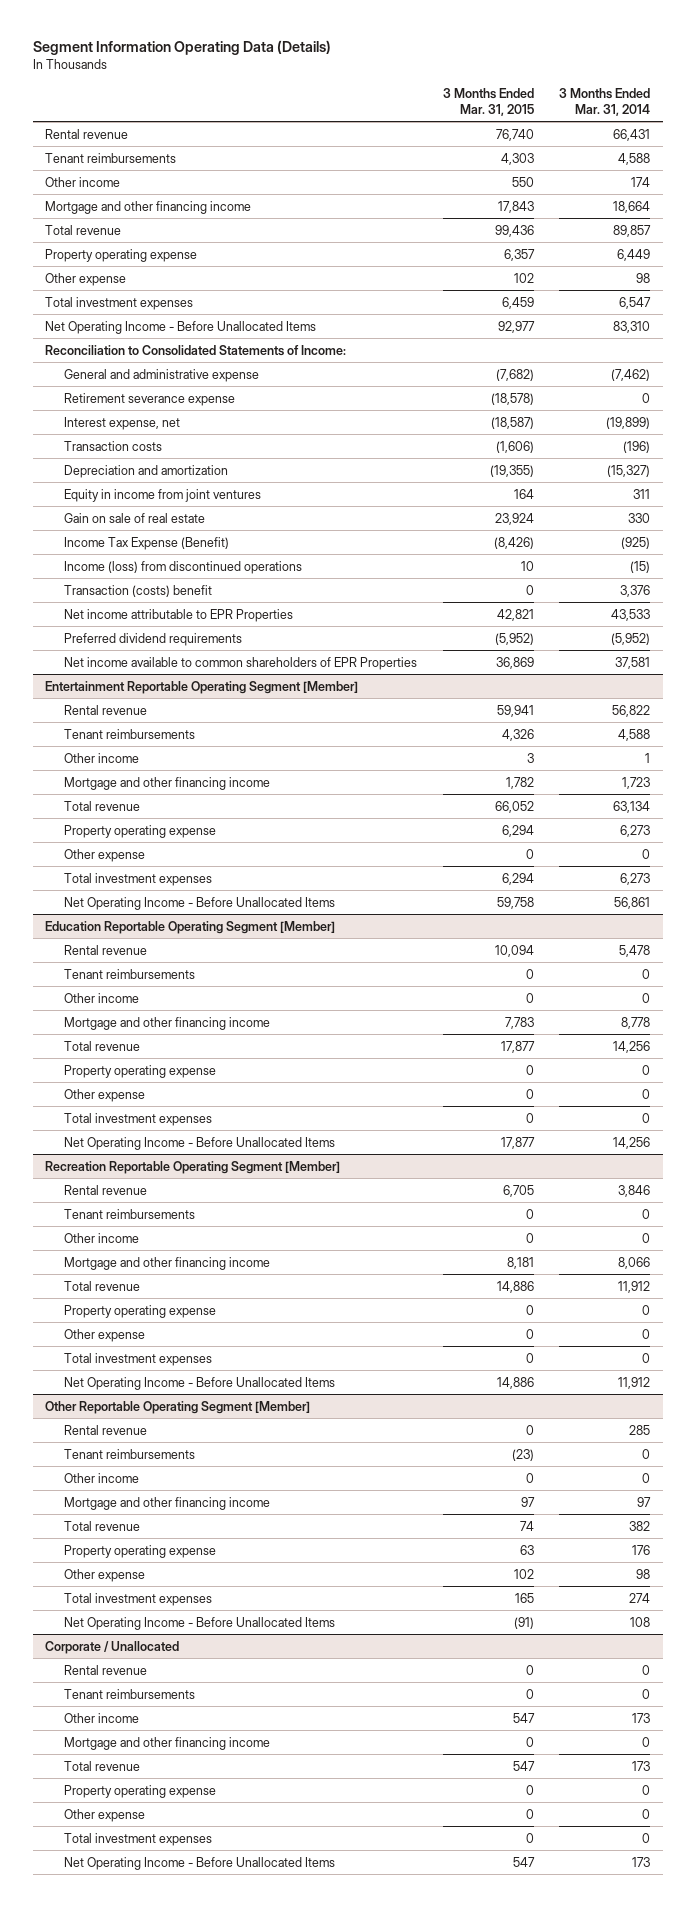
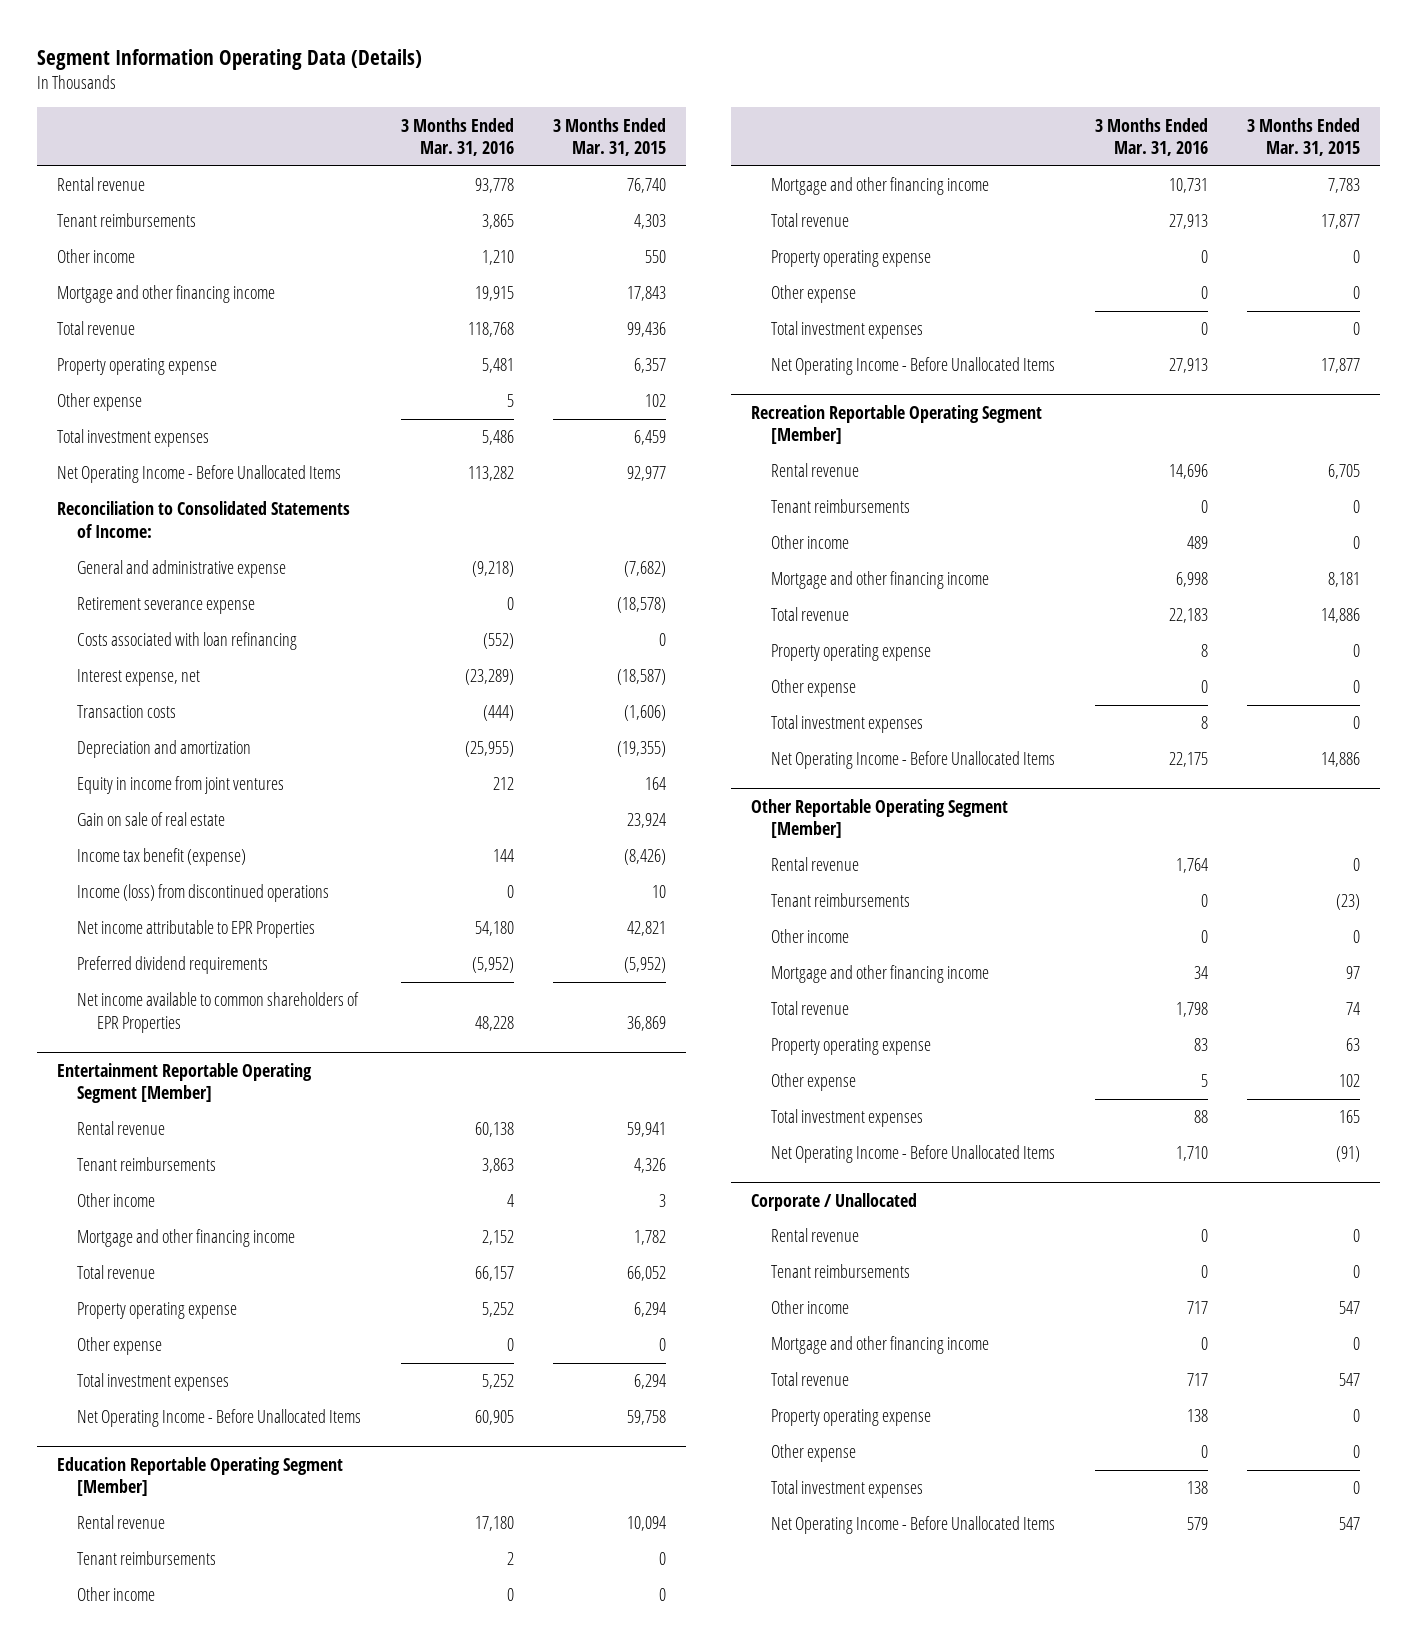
- | 3 Months Ended Mar. 31, 2015 | 3 Months Ended Mar. 31, 2014
+ | 3 Months Ended Mar. 31, 2016 | 3 Months Ended Mar. 31, 2015
+ Costs associated with loan refinancing | (552) | 0
- Income Tax Expense (Benefit) | (8,426) | (925)
+ Income tax benefit (expense) | 144 | (8,426)
- Transaction (costs) benefit | 0 | 3,376

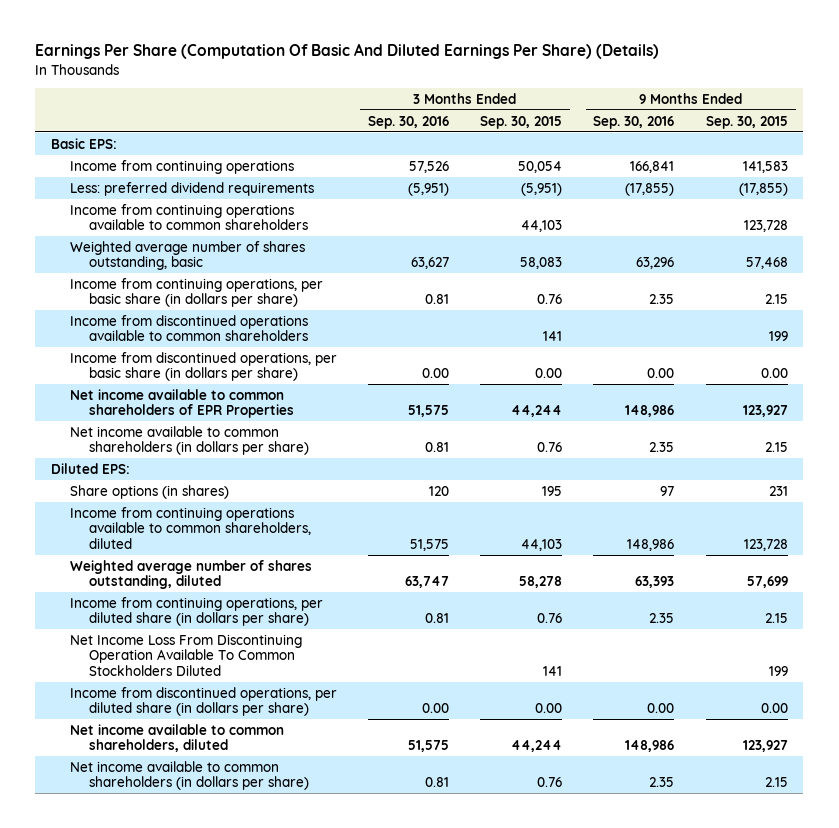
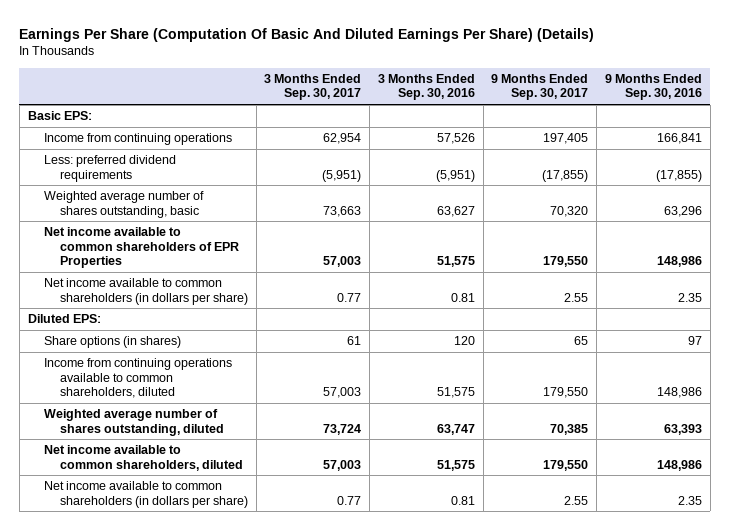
- | 3 Months Ended Sep. 30, 2016 | 3 Months Ended Sep. 30, 2015 | 9 Months Ended Sep. 30, 2016 | 9 Months Ended Sep. 30, 2015
+ | 3 Months Ended Sep. 30, 2017 | 3 Months Ended Sep. 30, 2016 | 9 Months Ended Sep. 30, 2017 | 9 Months Ended Sep. 30, 2016
- Income from continuing operations available to common shareholders | | 44,103 | | 123,728
- Income from continuing operations, per basic share (in dollars per share) | 0.81 | 0.76 | 2.35 | 2.15
- Income from discontinued operations available to common shareholders | | 141 | | 199
- Income from discontinued operations, per basic share (in dollars per share) | 0.00 | 0.00 | 0.00 | 0.00
- Income from continuing operations, per diluted share (in dollars per share) | 0.81 | 0.76 | 2.35 | 2.15
- Net Income Loss From Discontinuing Operation Available To Common Stockholders Diluted | | 141 | | 199
- Income from discontinued operations, per diluted share (in dollars per share) | 0.00 | 0.00 | 0.00 | 0.00

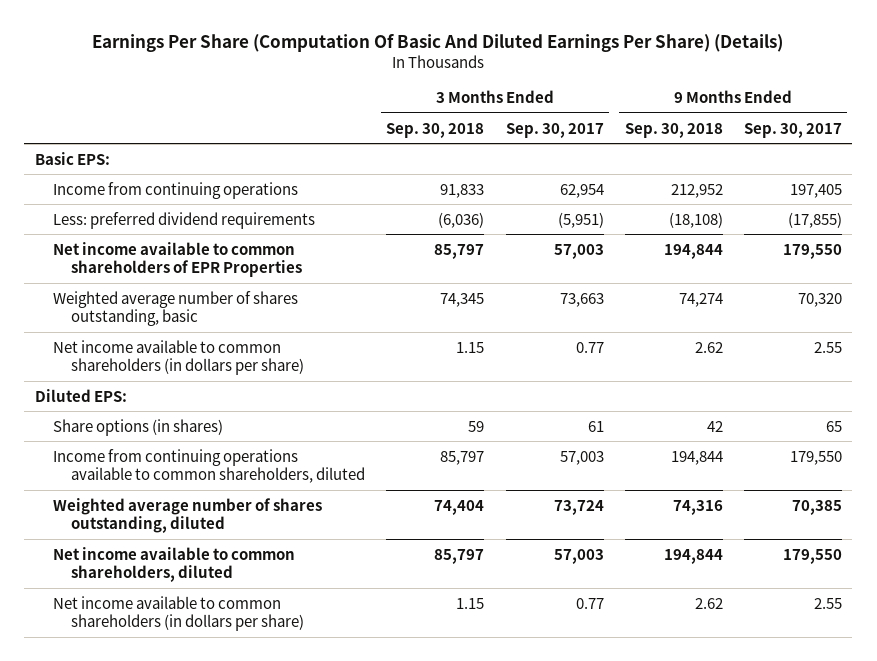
- | 3 Months Ended Sep. 30, 2017 | 3 Months Ended Sep. 30, 2016 | 9 Months Ended Sep. 30, 2017 | 9 Months Ended Sep. 30, 2016
+ | 3 Months Ended Sep. 30, 2018 | 3 Months Ended Sep. 30, 2017 | 9 Months Ended Sep. 30, 2018 | 9 Months Ended Sep. 30, 2017
moved down: Weighted average number of shares outstanding, basic | 74,345 | 73,663 | 74,274 | 70,320

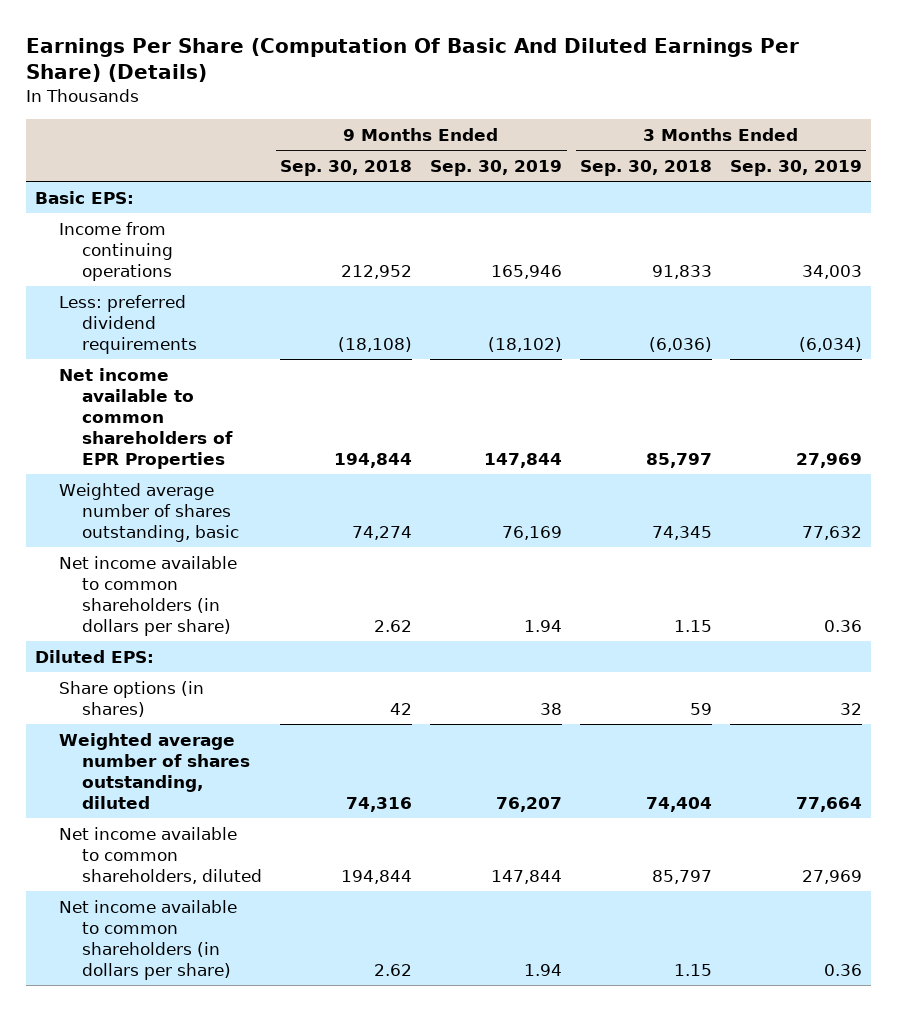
- | 3 Months Ended Sep. 30, 2018 | 3 Months Ended Sep. 30, 2017 | 9 Months Ended Sep. 30, 2018 | 9 Months Ended Sep. 30, 2017
+ | 9 Months Ended Sep. 30, 2018 | 9 Months Ended Sep. 30, 2019 | 3 Months Ended Sep. 30, 2018 | 3 Months Ended Sep. 30, 2019
- Income from continuing operations available to common shareholders, diluted | 85,797 | 57,003 | 194,844 | 179,550

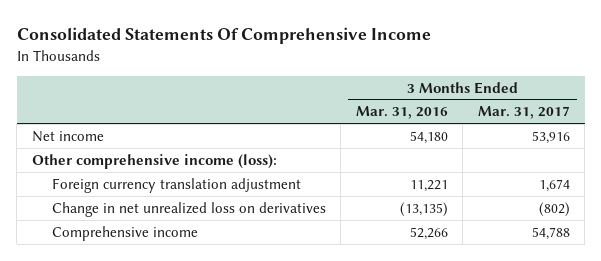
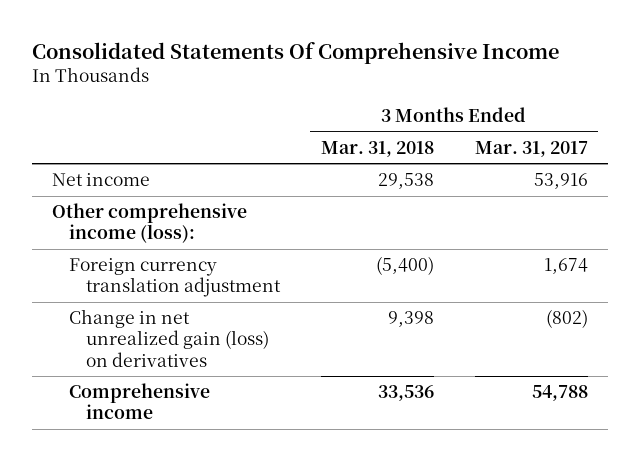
- | 3 Months Ended Mar. 31, 2016 | 3 Months Ended Mar. 31, 2017
+ | 3 Months Ended Mar. 31, 2018 | 3 Months Ended Mar. 31, 2017
- Change in net unrealized loss on derivatives | (13,135) | (802)
+ Change in net unrealized gain (loss) on derivatives | 9,398 | (802)

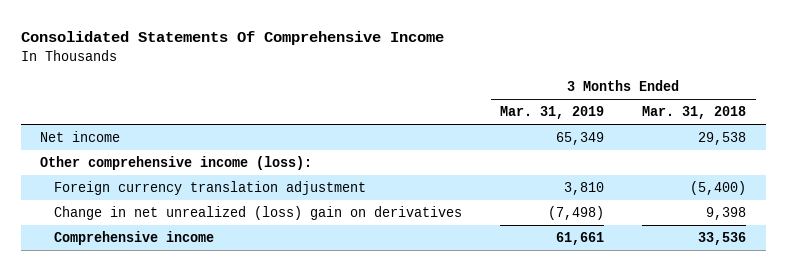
- | 3 Months Ended Mar. 31, 2018 | 3 Months Ended Mar. 31, 2017
+ | 3 Months Ended Mar. 31, 2019 | 3 Months Ended Mar. 31, 2018
- Change in net unrealized gain (loss) on derivatives | 9,398 | (802)
+ Change in net unrealized (loss) gain on derivatives | (7,498) | 9,398

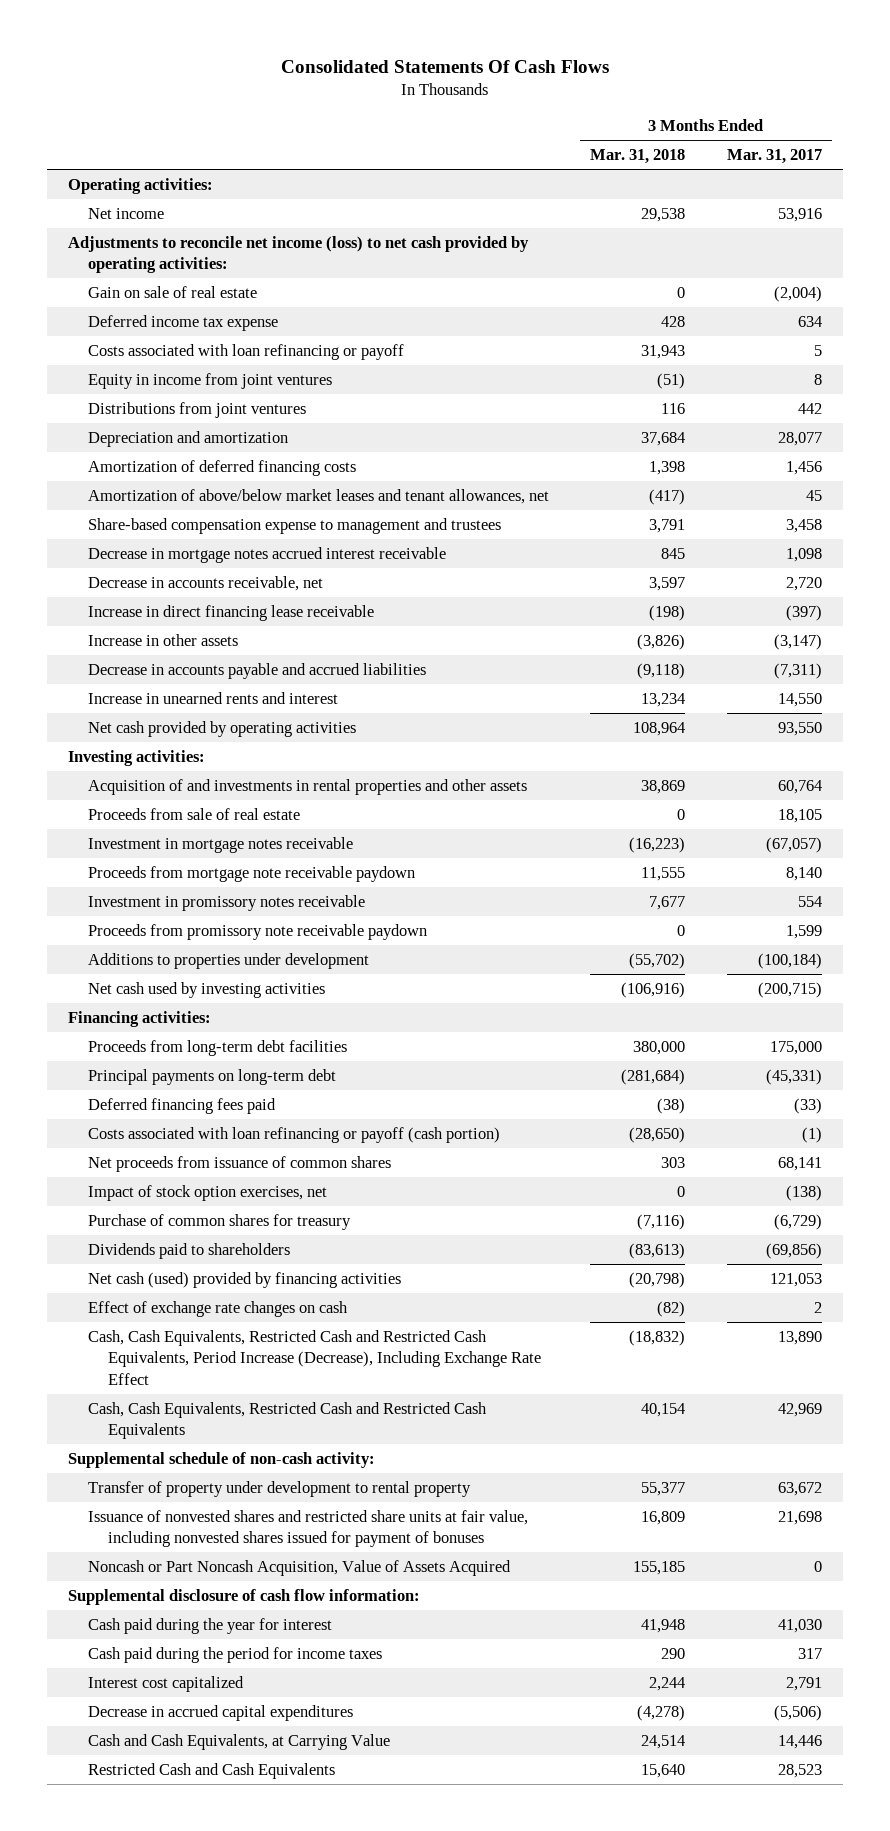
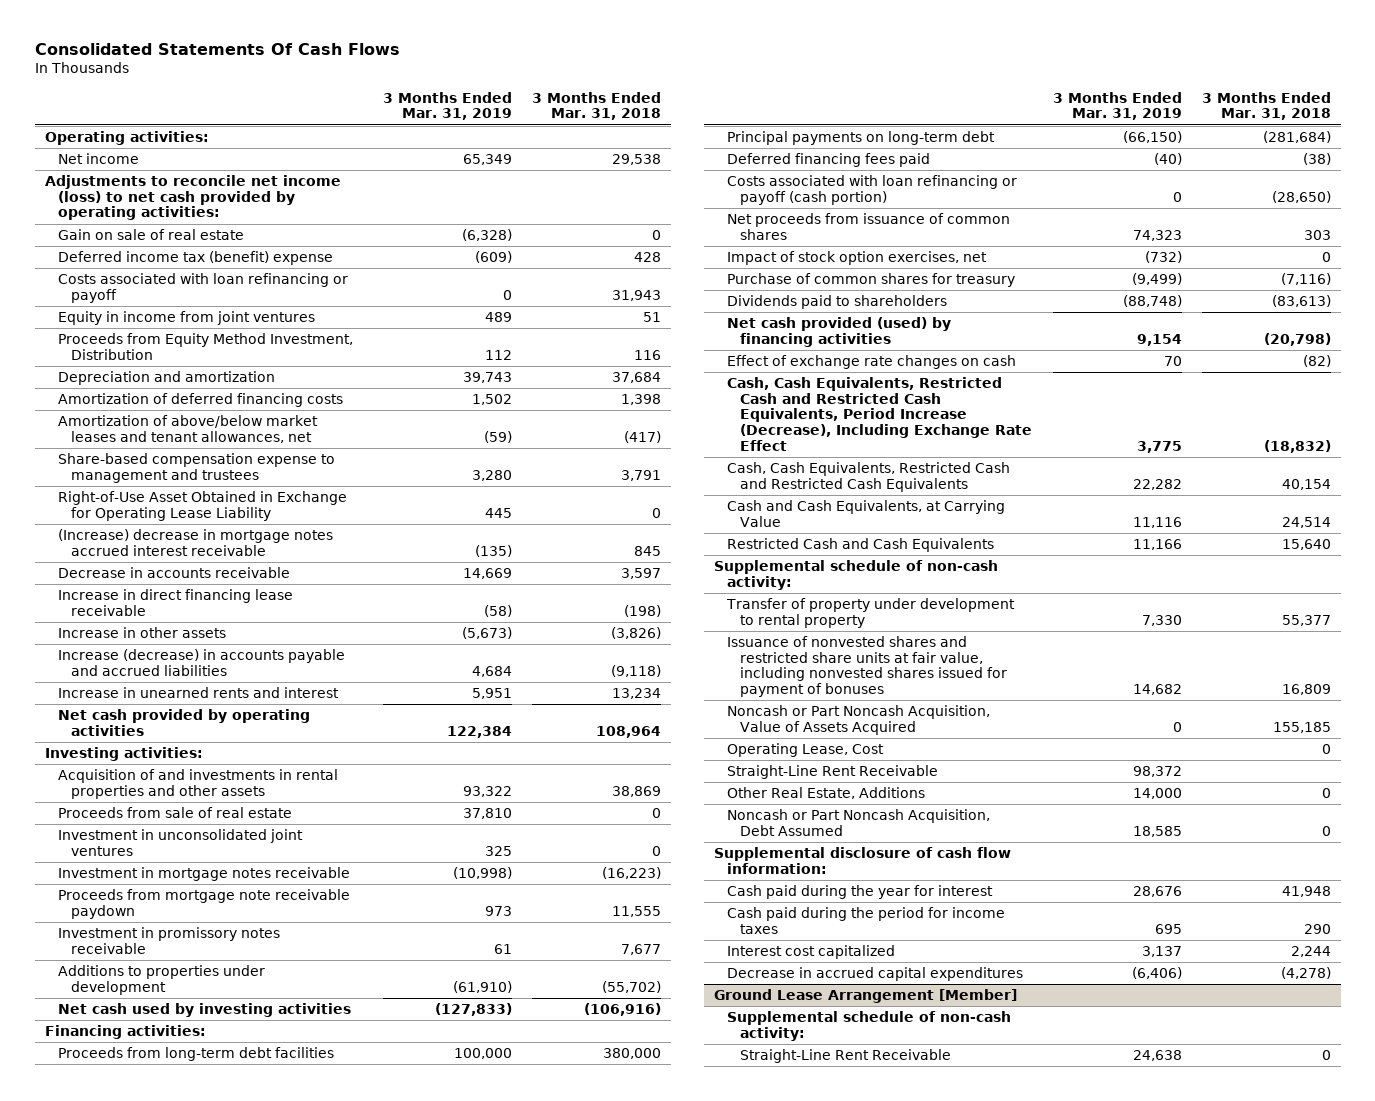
- | 3 Months Ended Mar. 31, 2018 | 3 Months Ended Mar. 31, 2017
+ | 3 Months Ended Mar. 31, 2019 | 3 Months Ended Mar. 31, 2018
- Deferred income tax expense | 428 | 634
+ Deferred income tax (benefit) expense | (609) | 428
- Equity in income from joint ventures | (51) | 8
- Distributions from joint ventures | 116 | 442
+ Equity in income from joint ventures | 489 | 51
+ Proceeds from Equity Method Investment, Distribution | 112 | 116
- Decrease in mortgage notes accrued interest receivable | 845 | 1,098
- Decrease in accounts receivable, net | 3,597 | 2,720
+ Right-of-Use Asset Obtained in Exchange for Operating Lease Liability | 445 | 0
+ (Increase) decrease in mortgage notes accrued interest receivable | (135) | 845
+ Decrease in accounts receivable | 14,669 | 3,597
- Decrease in accounts payable and accrued liabilities | (9,118) | (7,311)
+ Increase (decrease) in accounts payable and accrued liabilities | 4,684 | (9,118)
+ Investment in unconsolidated joint ventures | 325 | 0
- Proceeds from promissory note receivable paydown | 0 | 1,599
- Net cash (used) provided by financing activities | (20,798) | 121,053
+ Net cash provided (used) by financing activities | 9,154 | (20,798)
moved up: Cash and Cash Equivalents, at Carrying Value | 11,116 | 24,514
moved up: Restricted Cash and Cash Equivalents | 11,166 | 15,640
+ Operating Lease, Cost | | 0
+ Straight-Line Rent Receivable | 98,372 |
+ Other Real Estate, Additions | 14,000 | 0
+ Noncash or Part Noncash Acquisition, Debt Assumed | 18,585 | 0
+ Ground Lease Arrangement [Member]
+ Supplemental schedule of non-cash activity:
+ Straight-Line Rent Receivable | 24,638 | 0

